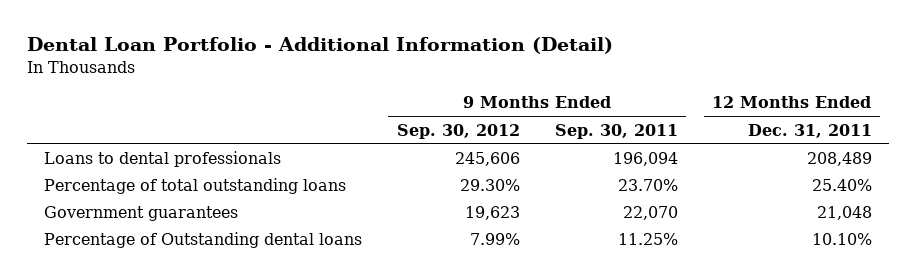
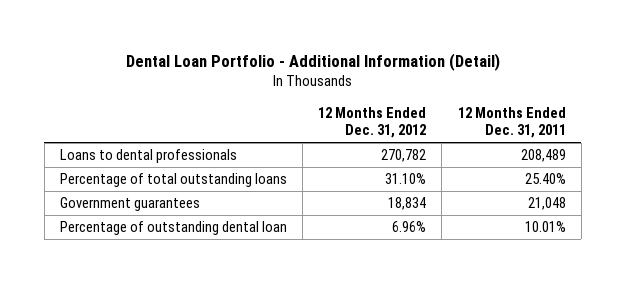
- | 9 Months Ended Sep. 30, 2012 | 9 Months Ended Sep. 30, 2011 | 12 Months Ended Dec. 31, 2011
+ | 12 Months Ended Dec. 31, 2012 | 12 Months Ended Dec. 31, 2011
- Percentage of Outstanding dental loans | 7.99% | 11.25% | 10.10%
+ Percentage of outstanding dental loan | 6.96% | 10.01%

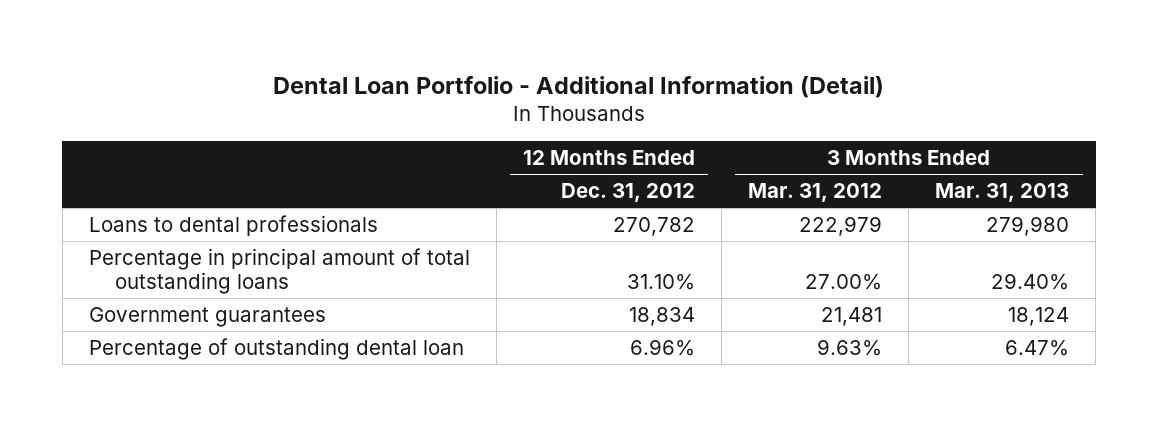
- | 12 Months Ended Dec. 31, 2012 | 12 Months Ended Dec. 31, 2011
+ | 12 Months Ended Dec. 31, 2012 | 3 Months Ended Mar. 31, 2012 | 3 Months Ended Mar. 31, 2013
- Percentage of total outstanding loans | 31.10% | 25.40%
+ Percentage in principal amount of total outstanding loans | 31.10% | 27.00% | 29.40%

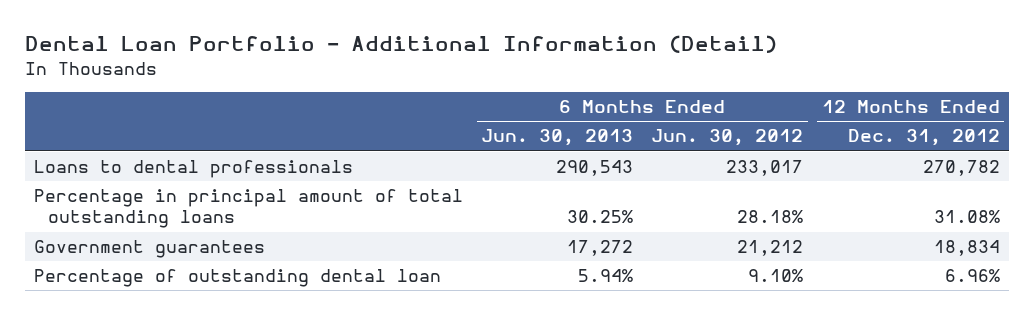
- | 12 Months Ended Dec. 31, 2012 | 3 Months Ended Mar. 31, 2012 | 3 Months Ended Mar. 31, 2013
+ | 6 Months Ended Jun. 30, 2013 | 6 Months Ended Jun. 30, 2012 | 12 Months Ended Dec. 31, 2012
- Percentage in principal amount of total outstanding loans | 31.10% | 27.00% | 29.40%
+ Percentage in principal amount of total outstanding loans | 30.25% | 28.18% | 31.08%

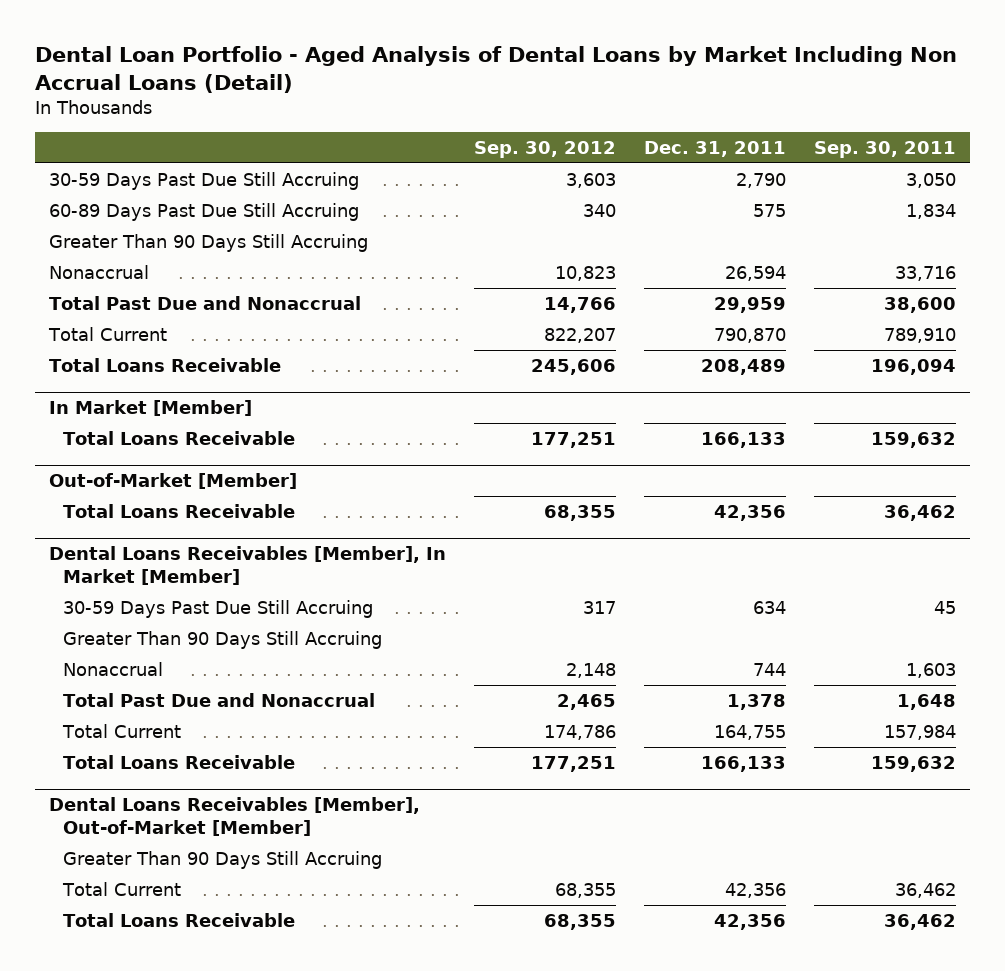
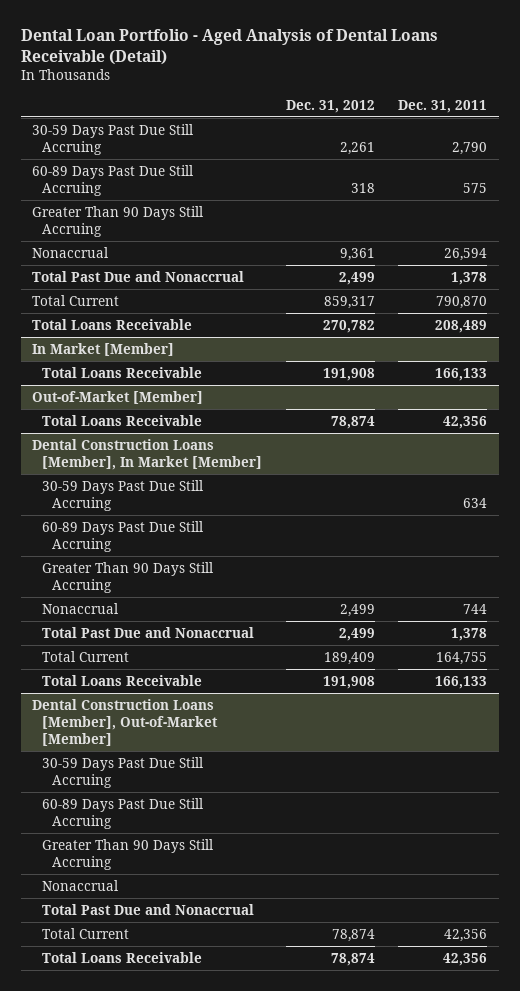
- Dental Loan Portfolio - Aged Analysis of Dental Loans by Market Including Non Accrual Loans (Detail)
+ Dental Loan Portfolio - Aged Analysis of Dental Loans Receivable (Detail)
- | Sep. 30, 2012 | Dec. 31, 2011 | Sep. 30, 2011
+ | Dec. 31, 2012 | Dec. 31, 2011
- Total Past Due and Nonaccrual | 14,766 | 29,959 | 38,600
+ Total Past Due and Nonaccrual | 2,499 | 1,378
- Dental Loans Receivables [Member], In Market [Member]
+ Dental Construction Loans [Member], In Market [Member]
+ 60-89 Days Past Due Still Accruing
- Dental Loans Receivables [Member], Out-of-Market [Member]
+ Dental Construction Loans [Member], Out-of-Market [Member]
+ 30-59 Days Past Due Still Accruing
+ 60-89 Days Past Due Still Accruing
+ Nonaccrual
+ Total Past Due and Nonaccrual

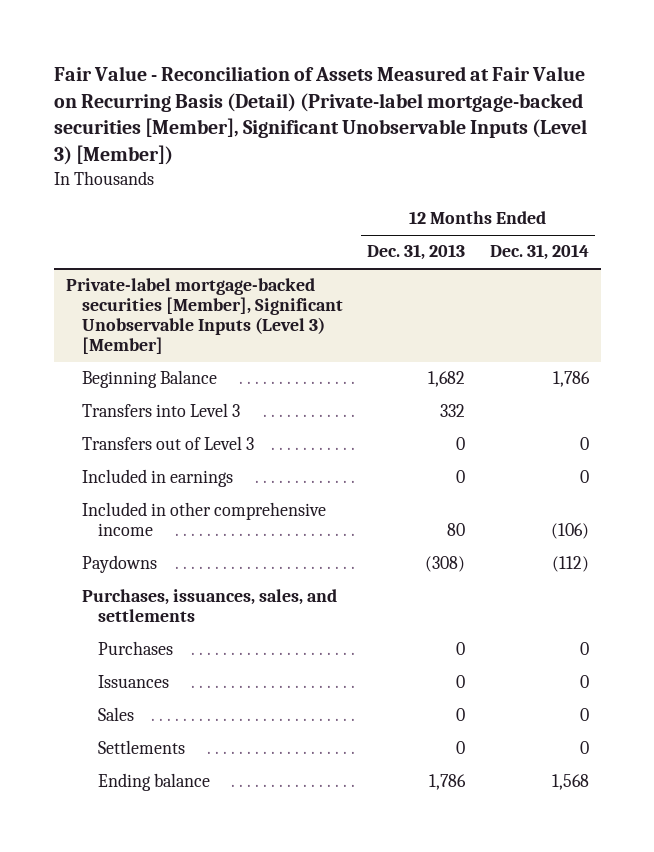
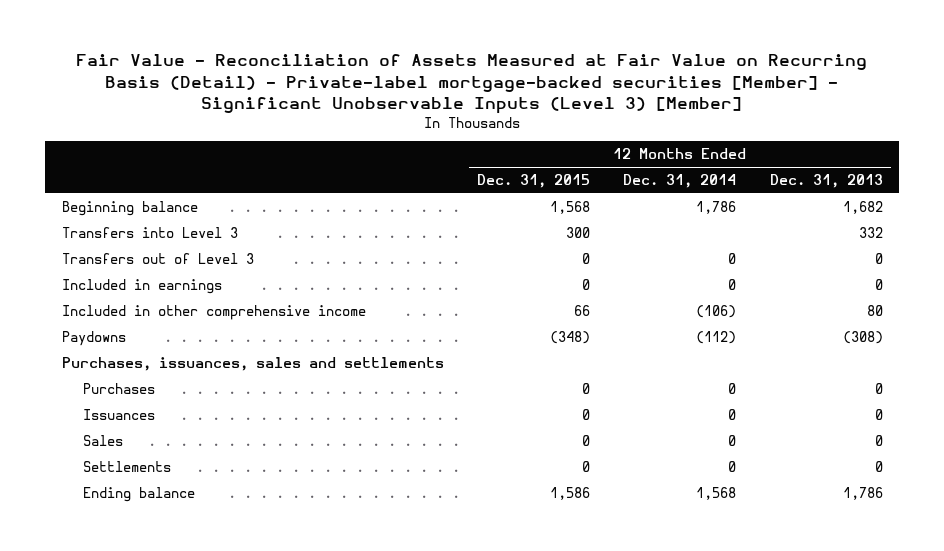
- Fair Value - Reconciliation of Assets Measured at Fair Value on Recurring Basis (Detail) (Private-label mortgage-backed securities [Member], Significant Unobservable Inputs (Level 3) [Member])
+ Fair Value - Reconciliation of Assets Measured at Fair Value on Recurring Basis (Detail) - Private-label mortgage-backed securities [Member] - Significant Unobservable Inputs (Level 3) [Member]
- | 12 Months Ended Dec. 31, 2013 | 12 Months Ended Dec. 31, 2014
+ | 12 Months Ended Dec. 31, 2015 | 12 Months Ended Dec. 31, 2014 | 12 Months Ended Dec. 31, 2013
- Private-label mortgage-backed securities [Member], Significant Unobservable Inputs (Level 3) [Member]
- Beginning Balance | 1,682 | 1,786
+ Beginning balance | 1,568 | 1,786 | 1,682
- Purchases, issuances, sales, and settlements
+ Purchases, issuances, sales and settlements

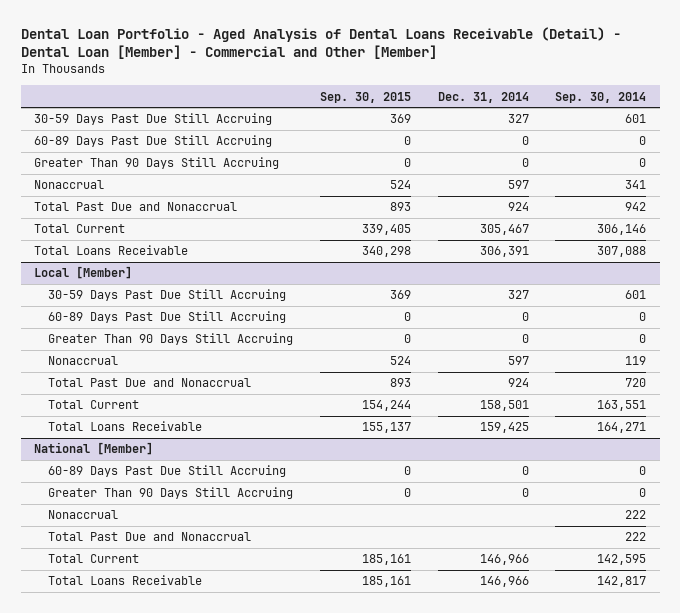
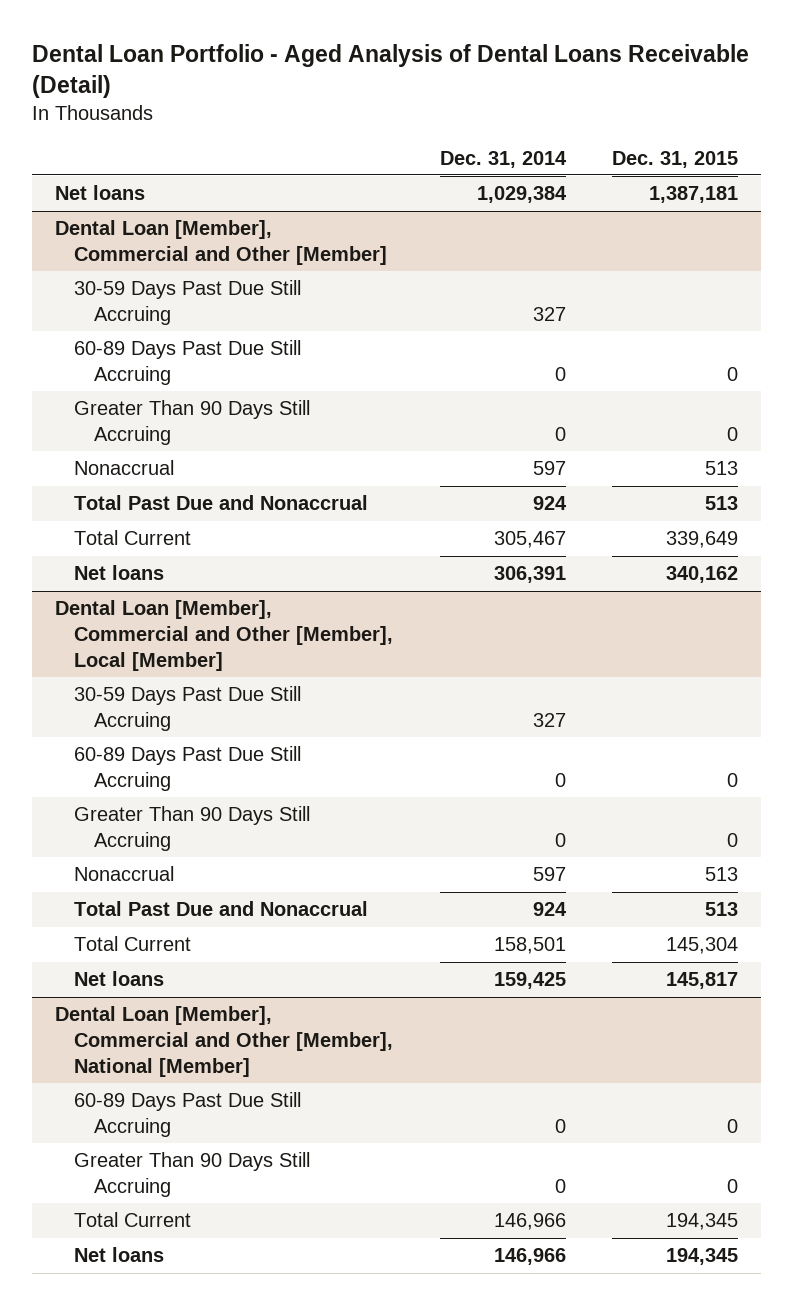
- Dental Loan Portfolio - Aged Analysis of Dental Loans Receivable (Detail) - Dental Loan [Member] - Commercial and Other [Member]
+ Dental Loan Portfolio - Aged Analysis of Dental Loans Receivable (Detail)
- | Sep. 30, 2015 | Dec. 31, 2014 | Sep. 30, 2014
+ | Dec. 31, 2014 | Dec. 31, 2015
+ Net loans | 1,029,384 | 1,387,181
+ Dental Loan [Member], Commercial and Other [Member]
- Total Loans Receivable | 340,298 | 306,391 | 307,088
- Local [Member]
+ Net loans | 306,391 | 340,162
+ Dental Loan [Member], Commercial and Other [Member], Local [Member]
- Total Loans Receivable | 155,137 | 159,425 | 164,271
- National [Member]
+ Net loans | 159,425 | 145,817
+ Dental Loan [Member], Commercial and Other [Member], National [Member]
- Nonaccrual | | | 222
- Total Past Due and Nonaccrual | | | 222
- Total Loans Receivable | 185,161 | 146,966 | 142,817
+ Net loans | 146,966 | 194,345

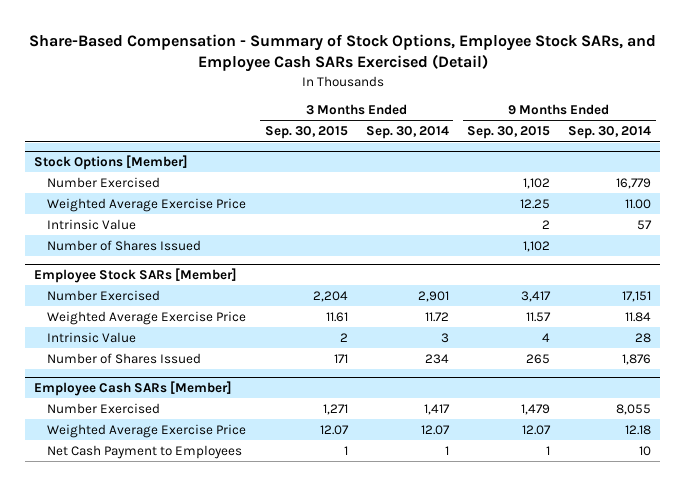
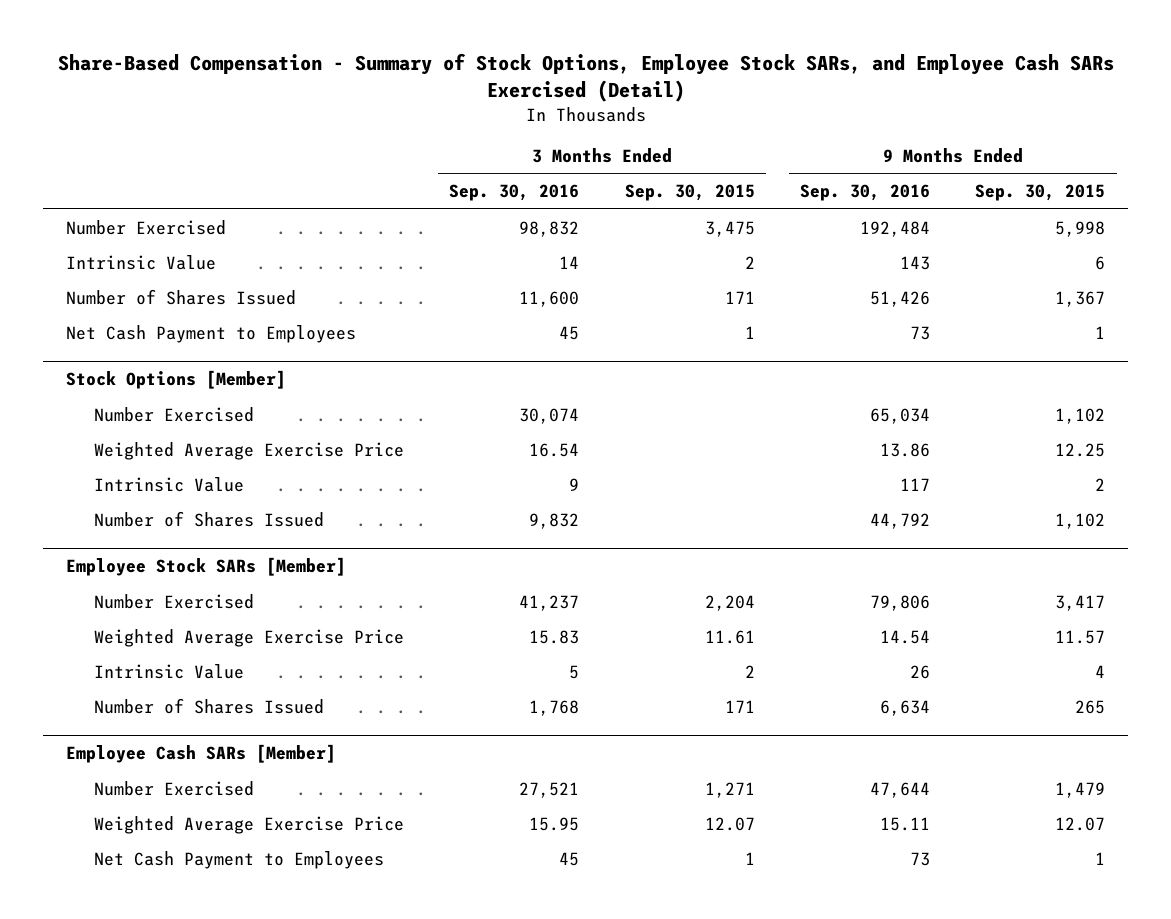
- | 3 Months Ended Sep. 30, 2015 | 3 Months Ended Sep. 30, 2014 | 9 Months Ended Sep. 30, 2015 | 9 Months Ended Sep. 30, 2014
+ | 3 Months Ended Sep. 30, 2016 | 3 Months Ended Sep. 30, 2015 | 9 Months Ended Sep. 30, 2016 | 9 Months Ended Sep. 30, 2015
+ Number Exercised | 98,832 | 3,475 | 192,484 | 5,998
+ Intrinsic Value | 14 | 2 | 143 | 6
+ Number of Shares Issued | 11,600 | 171 | 51,426 | 1,367
+ Net Cash Payment to Employees | 45 | 1 | 73 | 1

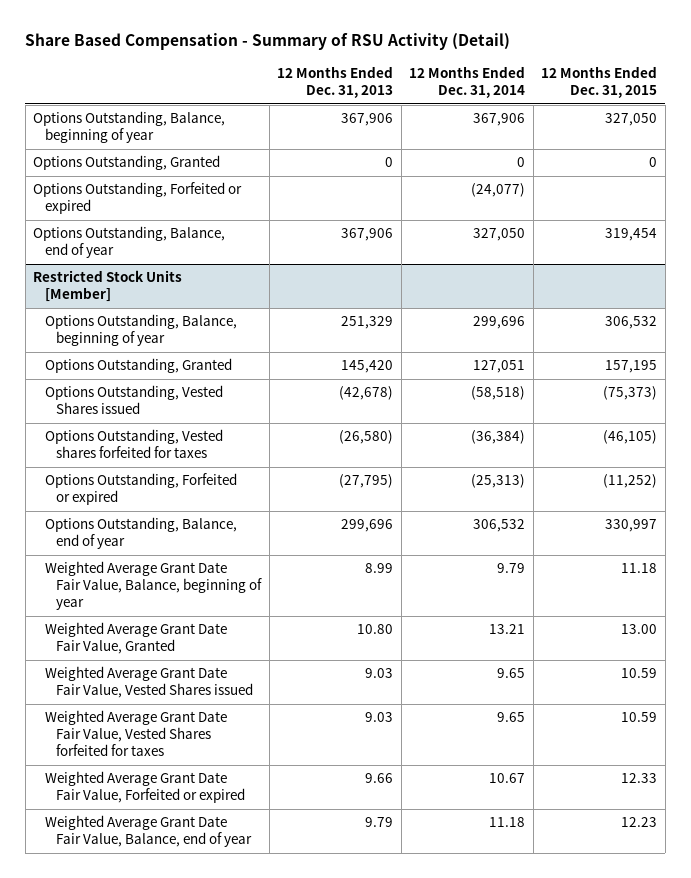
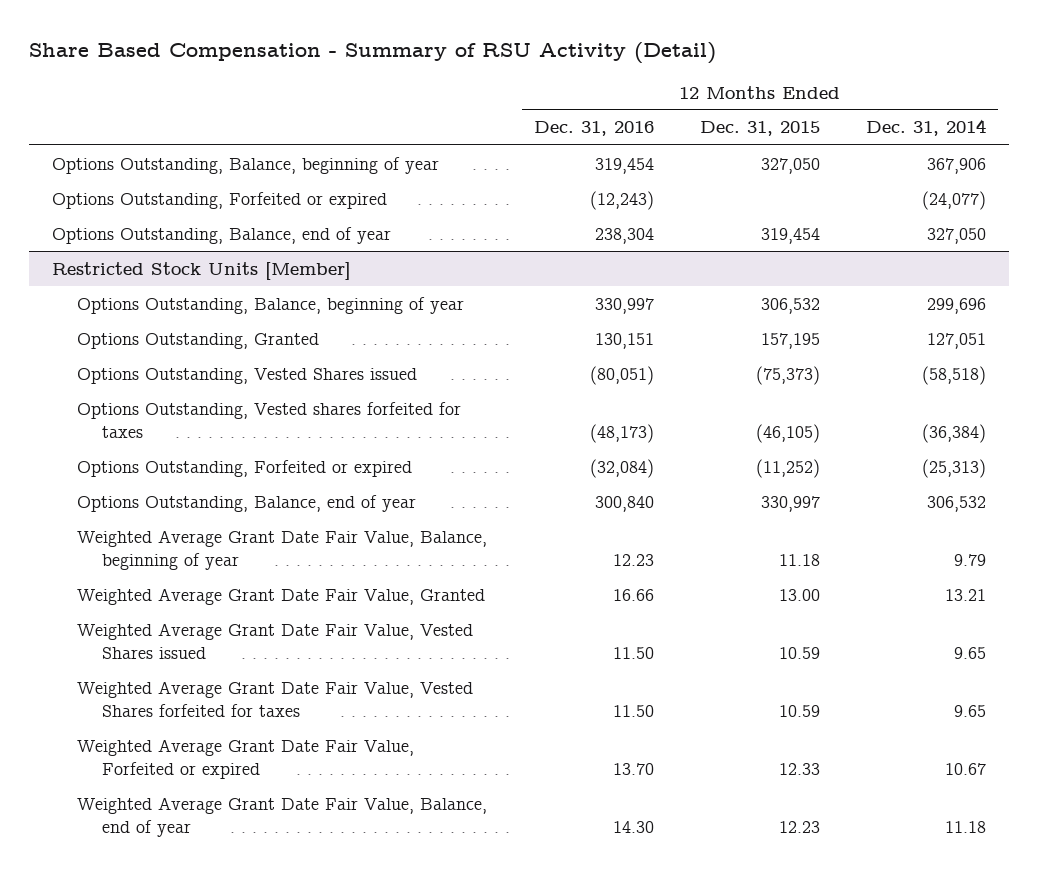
- | 12 Months Ended Dec. 31, 2013 | 12 Months Ended Dec. 31, 2014 | 12 Months Ended Dec. 31, 2015
+ | 12 Months Ended Dec. 31, 2016 | 12 Months Ended Dec. 31, 2015 | 12 Months Ended Dec. 31, 2014
- Options Outstanding, Granted | 0 | 0 | 0

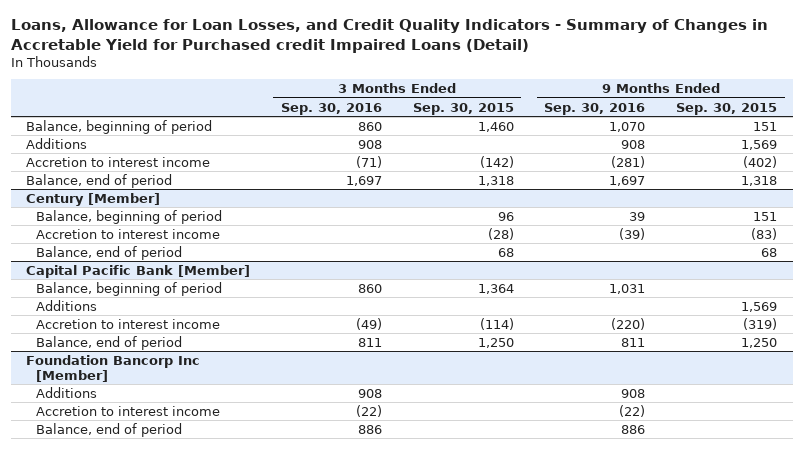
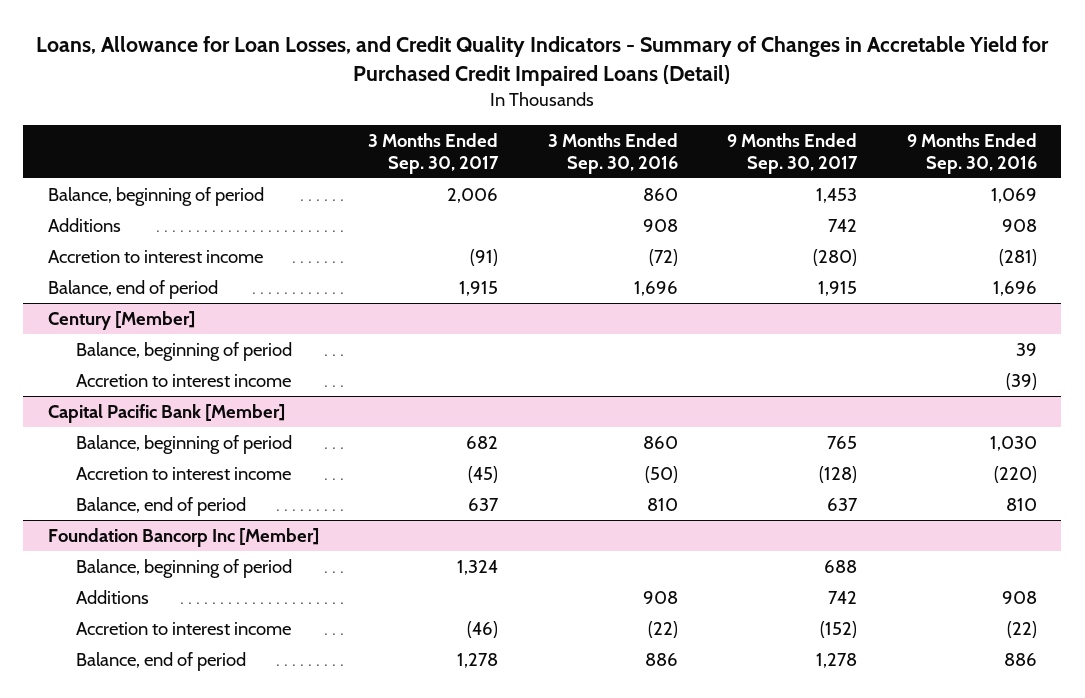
- Loans, Allowance for Loan Losses, and Credit Quality Indicators - Summary of Changes in Accretable Yield for Purchased credit Impaired Loans (Detail)
+ Loans, Allowance for Loan Losses, and Credit Quality Indicators - Summary of Changes in Accretable Yield for Purchased Credit Impaired Loans (Detail)
- | 3 Months Ended Sep. 30, 2016 | 3 Months Ended Sep. 30, 2015 | 9 Months Ended Sep. 30, 2016 | 9 Months Ended Sep. 30, 2015
+ | 3 Months Ended Sep. 30, 2017 | 3 Months Ended Sep. 30, 2016 | 9 Months Ended Sep. 30, 2017 | 9 Months Ended Sep. 30, 2016
- Balance, beginning of period | 860 | 1,460 | 1,070 | 151
+ Balance, beginning of period | 2,006 | 860 | 1,453 | 1,069
- Accretion to interest income | (71) | (142) | (281) | (402)
- Balance, end of period | 1,697 | 1,318 | 1,697 | 1,318
+ Accretion to interest income | (91) | (72) | (280) | (281)
+ Balance, end of period | 1,915 | 1,696 | 1,915 | 1,696
@ Century [Member]
- Balance, end of period | | 68 | | 68
@ Capital Pacific Bank [Member]
- Balance, beginning of period | 860 | 1,364 | 1,031 |
- Additions | | | | 1,569
- Accretion to interest income | (49) | (114) | (220) | (319)
- Balance, end of period | 811 | 1,250 | 811 | 1,250
+ Balance, beginning of period | 682 | 860 | 765 | 1,030
+ Accretion to interest income | (45) | (50) | (128) | (220)
+ Balance, end of period | 637 | 810 | 637 | 810
@ Foundation Bancorp Inc [Member]
+ Balance, beginning of period | 1,324 | | 688 |

